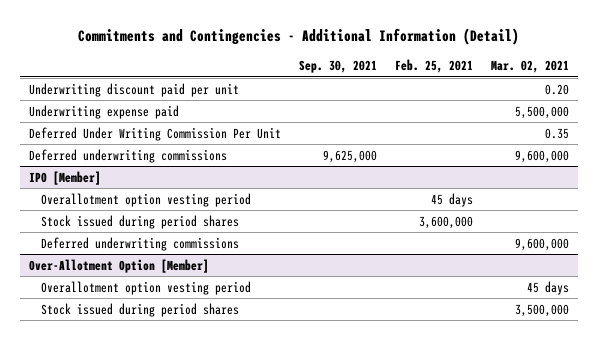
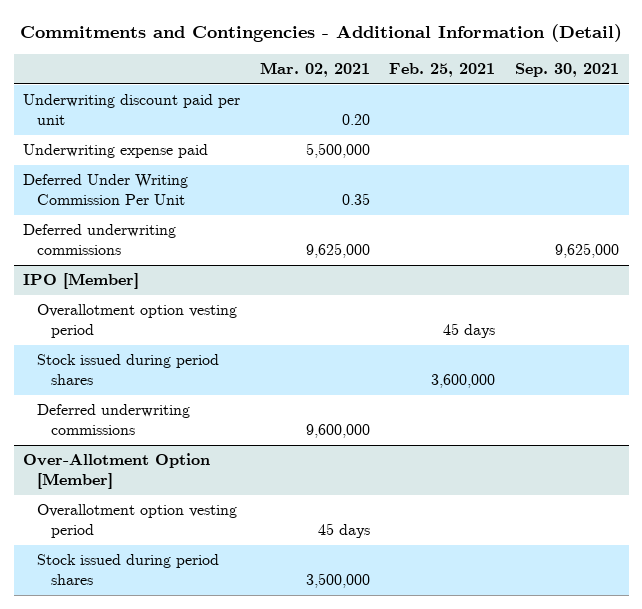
- | Sep. 30, 2021 | Feb. 25, 2021 | Mar. 02, 2021
+ | Mar. 02, 2021 | Feb. 25, 2021 | Sep. 30, 2021
- Deferred underwriting commissions | 9,625,000 | | 9,600,000
+ Deferred underwriting commissions | 9,625,000 | | 9,625,000

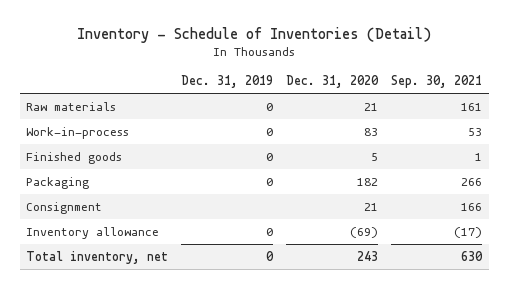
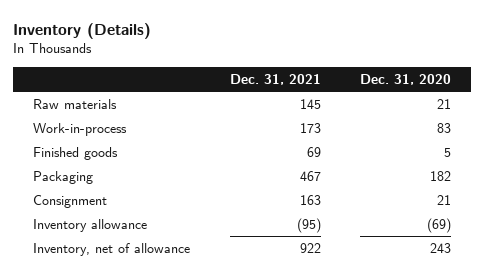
- Inventory - Schedule of Inventories (Detail)
+ Inventory (Details)
- | Dec. 31, 2019 | Dec. 31, 2020 | Sep. 30, 2021
+ | Dec. 31, 2021 | Dec. 31, 2020
- Total inventory, net | 0 | 243 | 630
+ Inventory, net of allowance | 922 | 243

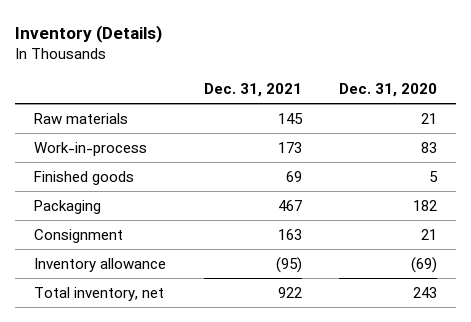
- Inventory, net of allowance | 922 | 243
+ Total inventory, net | 922 | 243

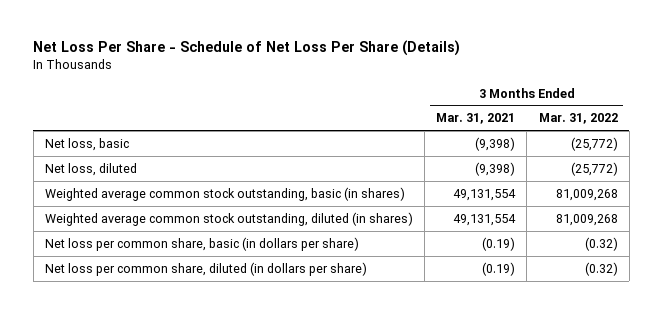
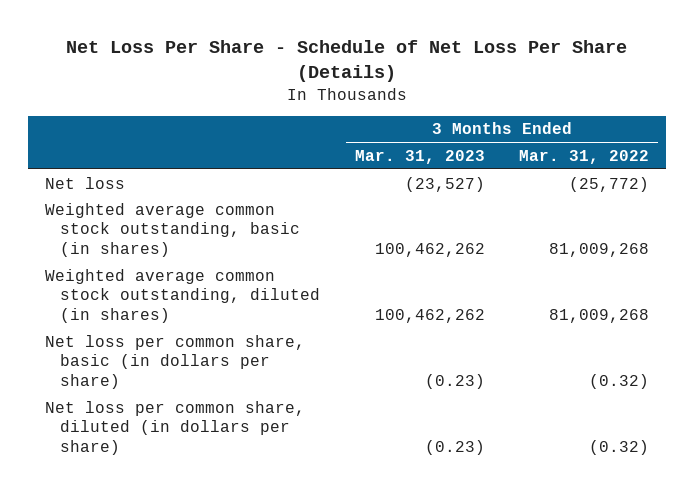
- | 3 Months Ended Mar. 31, 2021 | 3 Months Ended Mar. 31, 2022
+ | 3 Months Ended Mar. 31, 2023 | 3 Months Ended Mar. 31, 2022
- Net loss, basic | (9,398) | (25,772)
- Net loss, diluted | (9,398) | (25,772)
+ Net loss | (23,527) | (25,772)

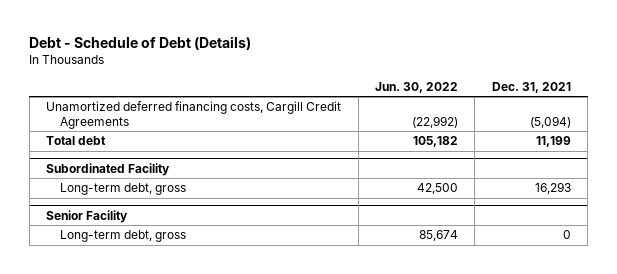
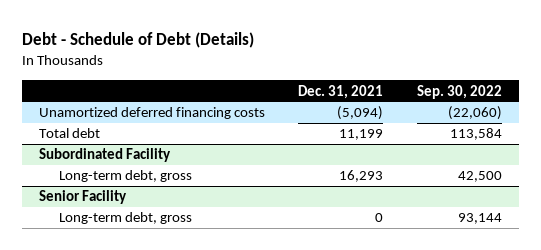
- | Jun. 30, 2022 | Dec. 31, 2021
+ | Dec. 31, 2021 | Sep. 30, 2022
- Unamortized deferred financing costs, Cargill Credit Agreements | (22,992) | (5,094)
+ Unamortized deferred financing costs | (5,094) | (22,060)

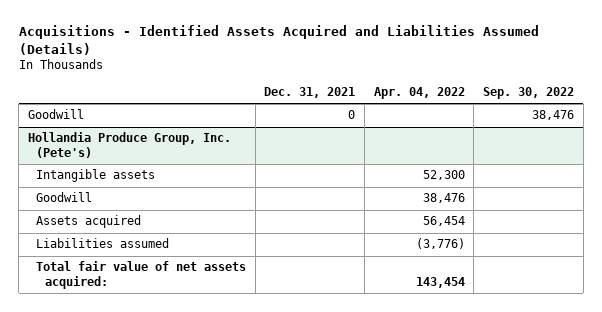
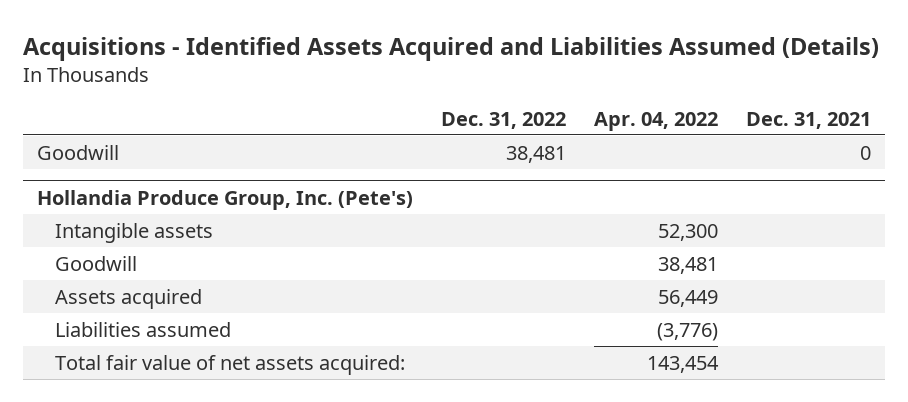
- | Dec. 31, 2021 | Apr. 04, 2022 | Sep. 30, 2022
+ | Dec. 31, 2022 | Apr. 04, 2022 | Dec. 31, 2021
@ Hollandia Produce Group, Inc. (Pete's)
- Goodwill | | 38,476 |
- Assets acquired | | 56,454 |
+ Goodwill | | 38,481 |
+ Assets acquired | | 56,449 |

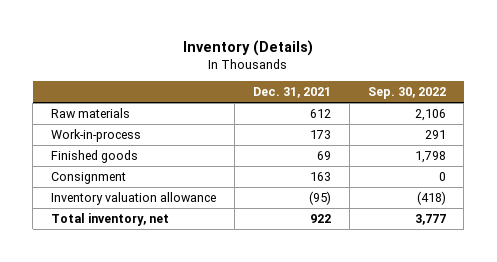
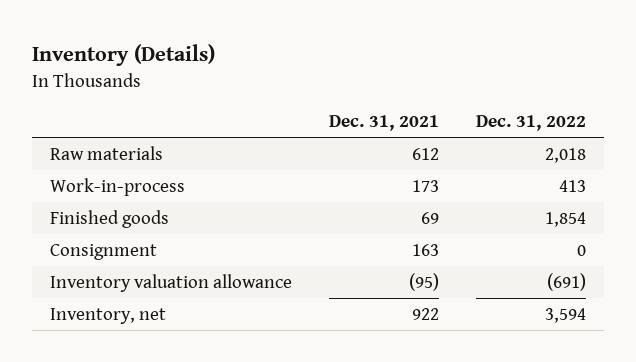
- | Dec. 31, 2021 | Sep. 30, 2022
+ | Dec. 31, 2021 | Dec. 31, 2022
- Total inventory, net | 922 | 3,777
+ Inventory, net | 922 | 3,594

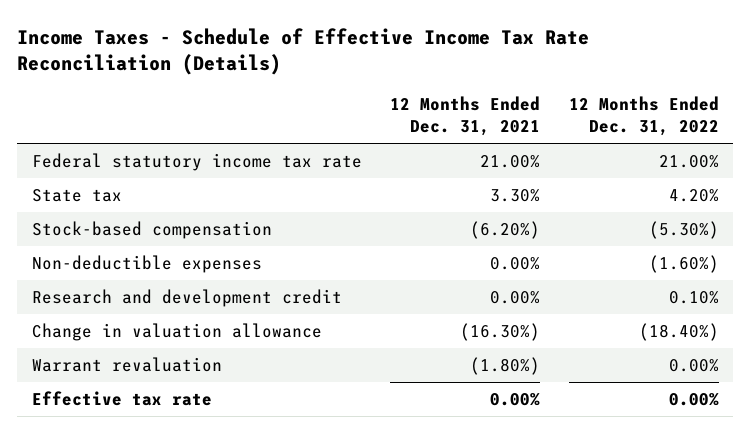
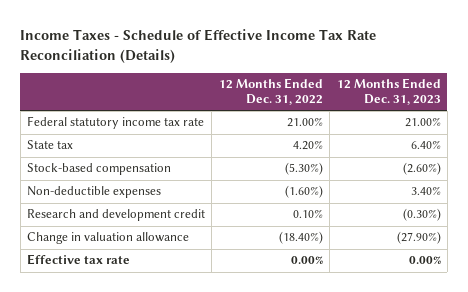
- | 12 Months Ended Dec. 31, 2021 | 12 Months Ended Dec. 31, 2022
+ | 12 Months Ended Dec. 31, 2022 | 12 Months Ended Dec. 31, 2023
- Warrant revaluation | (1.80%) | 0.00%

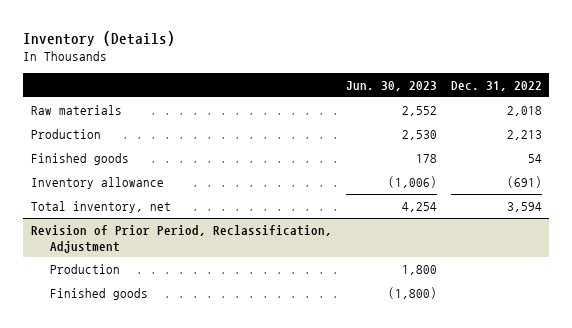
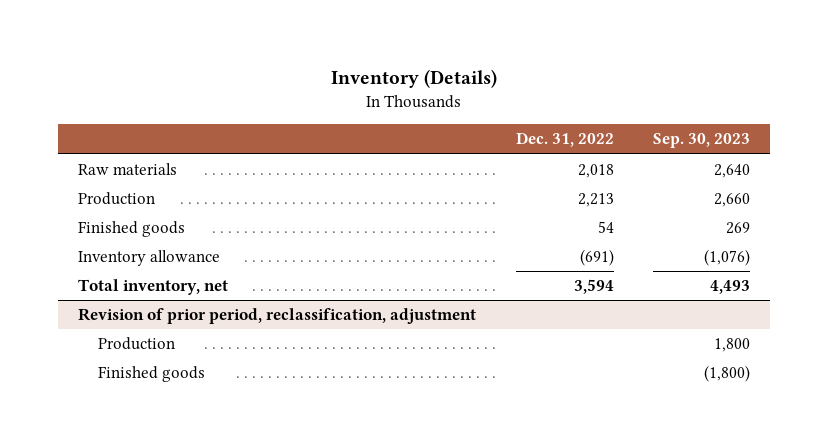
- | Jun. 30, 2023 | Dec. 31, 2022
+ | Dec. 31, 2022 | Sep. 30, 2023
- Revision of Prior Period, Reclassification, Adjustment
+ Revision of prior period, reclassification, adjustment

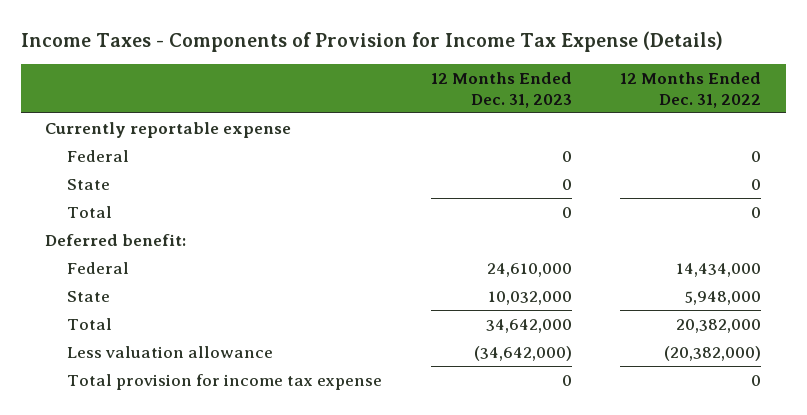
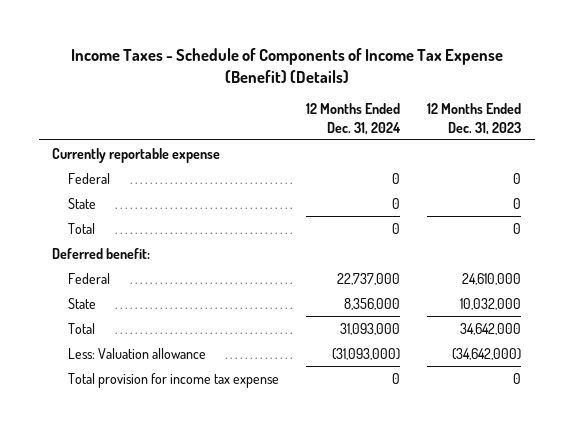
- Income Taxes - Components of Provision for Income Tax Expense (Details)
+ Income Taxes - Schedule of Components of Income Tax Expense (Benefit) (Details)
- | 12 Months Ended Dec. 31, 2023 | 12 Months Ended Dec. 31, 2022
+ | 12 Months Ended Dec. 31, 2024 | 12 Months Ended Dec. 31, 2023
- Less valuation allowance | (34,642,000) | (20,382,000)
+ Less: Valuation allowance | (31,093,000) | (34,642,000)

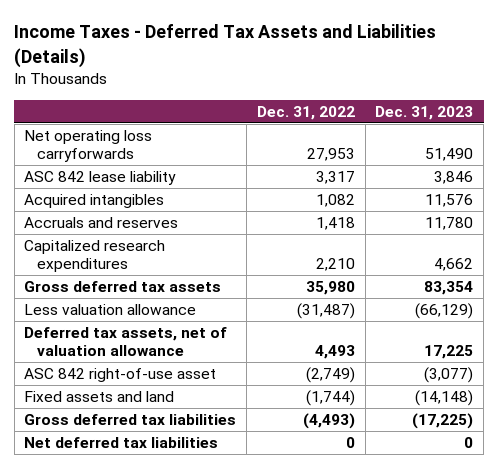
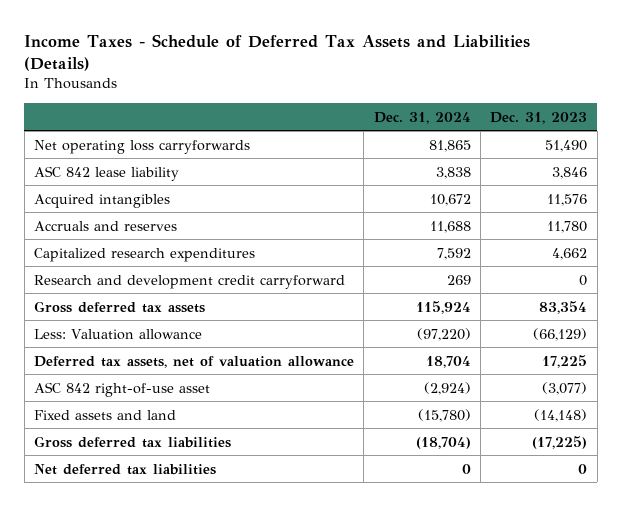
- Income Taxes - Deferred Tax Assets and Liabilities (Details)
+ Income Taxes - Schedule of Deferred Tax Assets and Liabilities (Details)
- | Dec. 31, 2022 | Dec. 31, 2023
+ | Dec. 31, 2024 | Dec. 31, 2023
+ Research and development credit carryforward | 269 | 0
- Less valuation allowance | (31,487) | (66,129)
+ Less: Valuation allowance | (97,220) | (66,129)

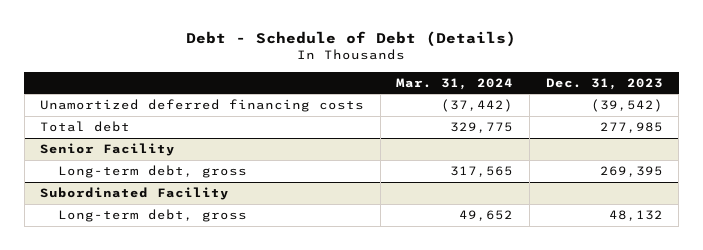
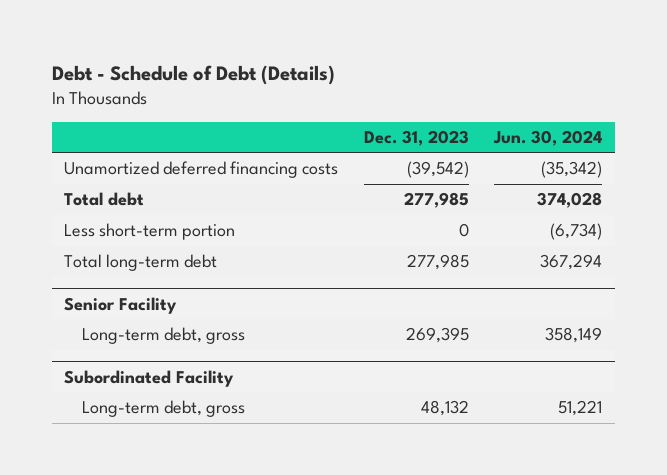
- | Mar. 31, 2024 | Dec. 31, 2023
+ | Dec. 31, 2023 | Jun. 30, 2024
+ Less short-term portion | 0 | (6,734)
+ Total long-term debt | 277,985 | 367,294

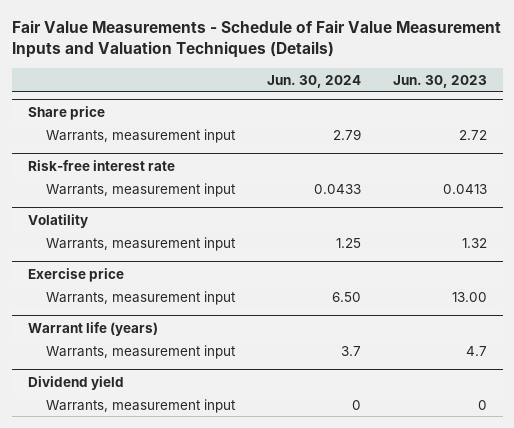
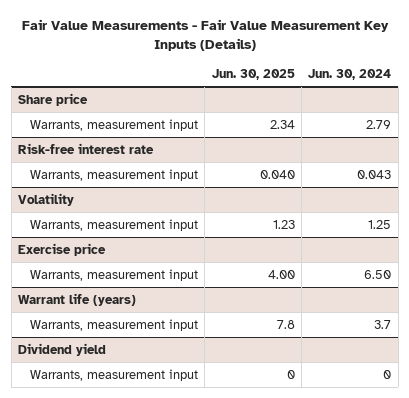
- Fair Value Measurements - Schedule of Fair Value Measurement Inputs and Valuation Techniques (Details)
+ Fair Value Measurements - Fair Value Measurement Key Inputs (Details)
- | Jun. 30, 2024 | Jun. 30, 2023
+ | Jun. 30, 2025 | Jun. 30, 2024
@ Risk-free interest rate
- Warrants, measurement input | 0.0433 | 0.0413
+ Warrants, measurement input | 0.040 | 0.043

